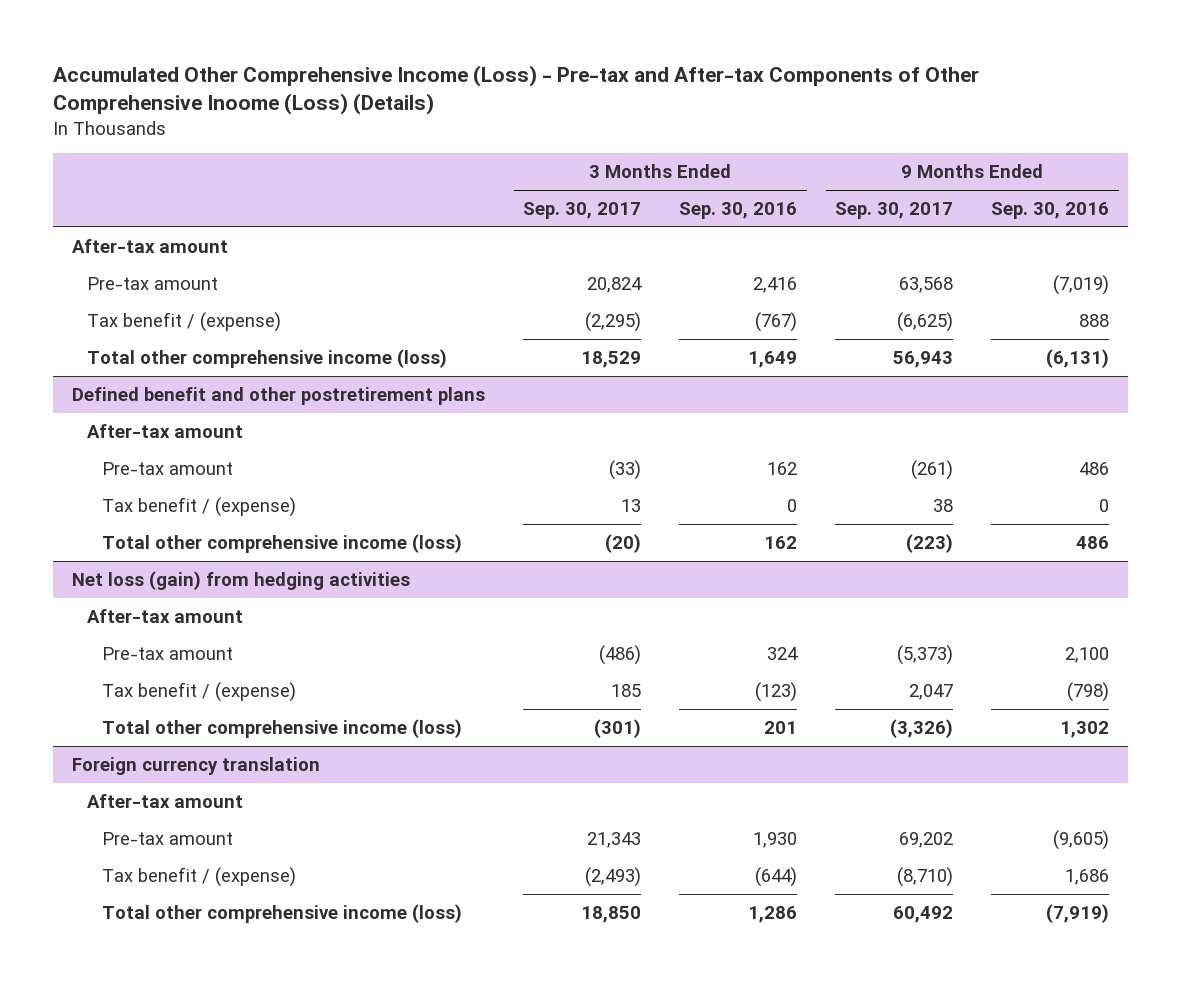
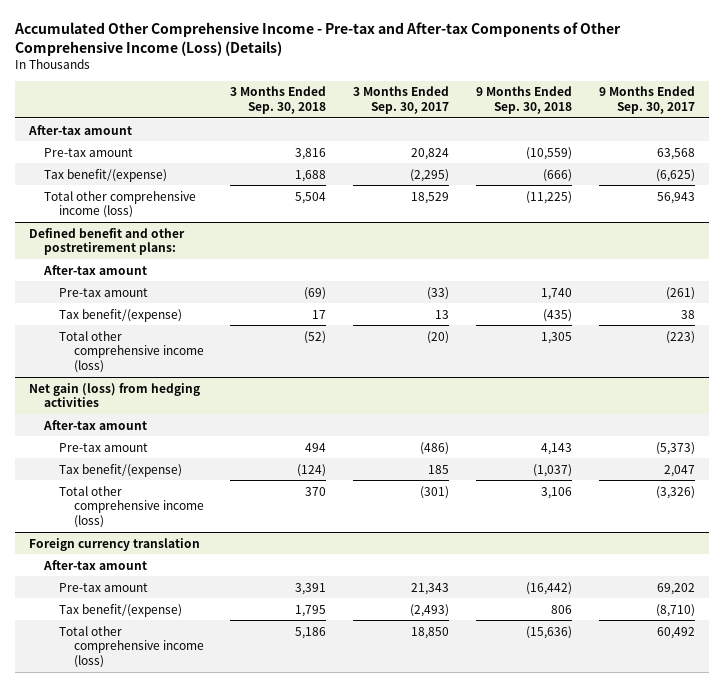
- Accumulated Other Comprehensive Income (Loss) - Pre-tax and After-tax Components of Other Comprehensive Inoome (Loss) (Details)
+ Accumulated Other Comprehensive Income - Pre-tax and After-tax Components of Other Comprehensive Income (Loss) (Details)
- | 3 Months Ended Sep. 30, 2017 | 3 Months Ended Sep. 30, 2016 | 9 Months Ended Sep. 30, 2017 | 9 Months Ended Sep. 30, 2016
+ | 3 Months Ended Sep. 30, 2018 | 3 Months Ended Sep. 30, 2017 | 9 Months Ended Sep. 30, 2018 | 9 Months Ended Sep. 30, 2017
- Tax benefit / (expense) | (2,295) | (767) | (6,625) | 888
+ Tax benefit/(expense) | 1,688 | (2,295) | (666) | (6,625)
- Defined benefit and other postretirement plans
+ Defined benefit and other postretirement plans:
- Tax benefit / (expense) | 13 | 0 | 38 | 0
+ Tax benefit/(expense) | 17 | 13 | (435) | 38
- Net loss (gain) from hedging activities
+ Net gain (loss) from hedging activities
- Tax benefit / (expense) | 185 | (123) | 2,047 | (798)
+ Tax benefit/(expense) | (124) | 185 | (1,037) | 2,047
@ Foreign currency translation
- Tax benefit / (expense) | (2,493) | (644) | (8,710) | 1,686
+ Tax benefit/(expense) | 1,795 | (2,493) | 806 | (8,710)

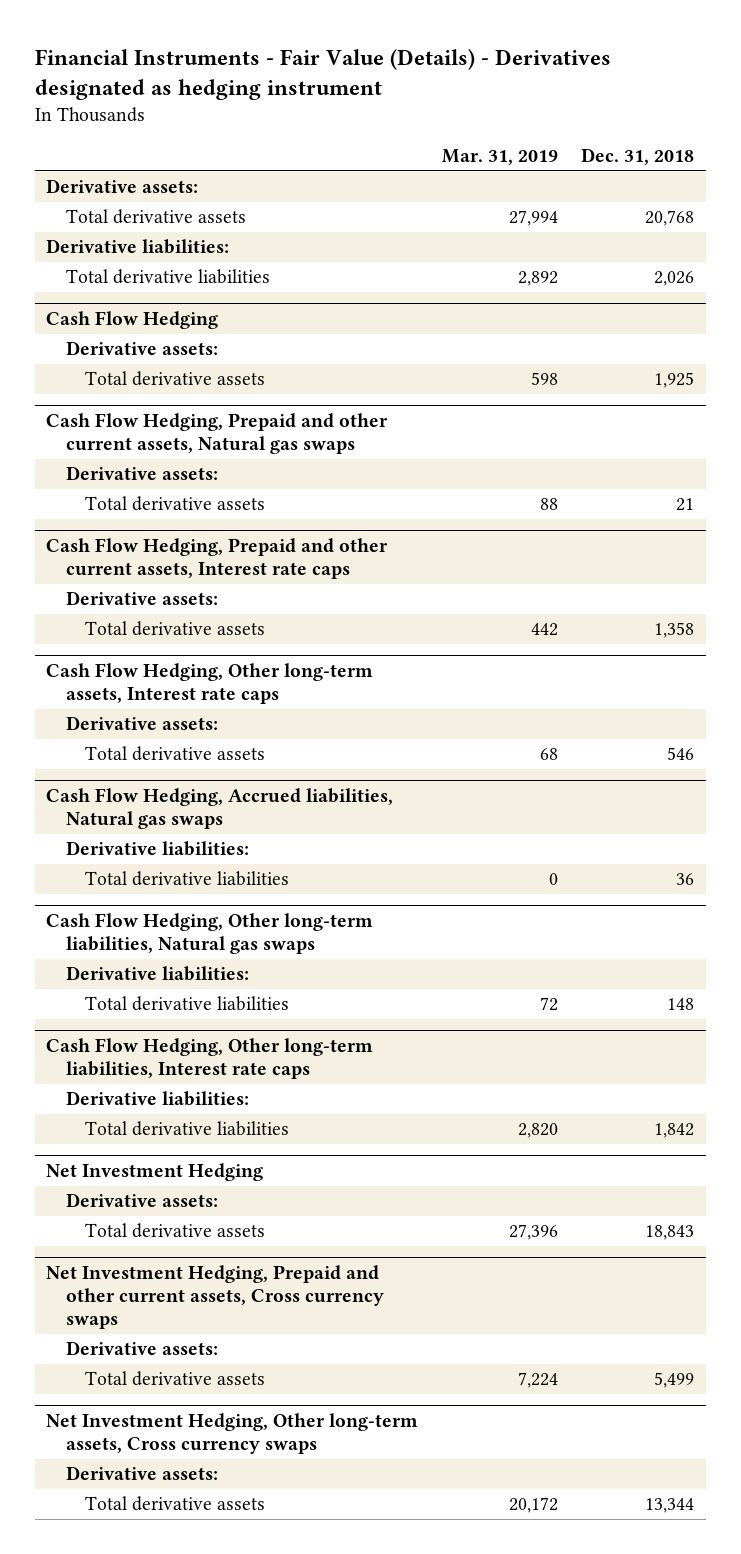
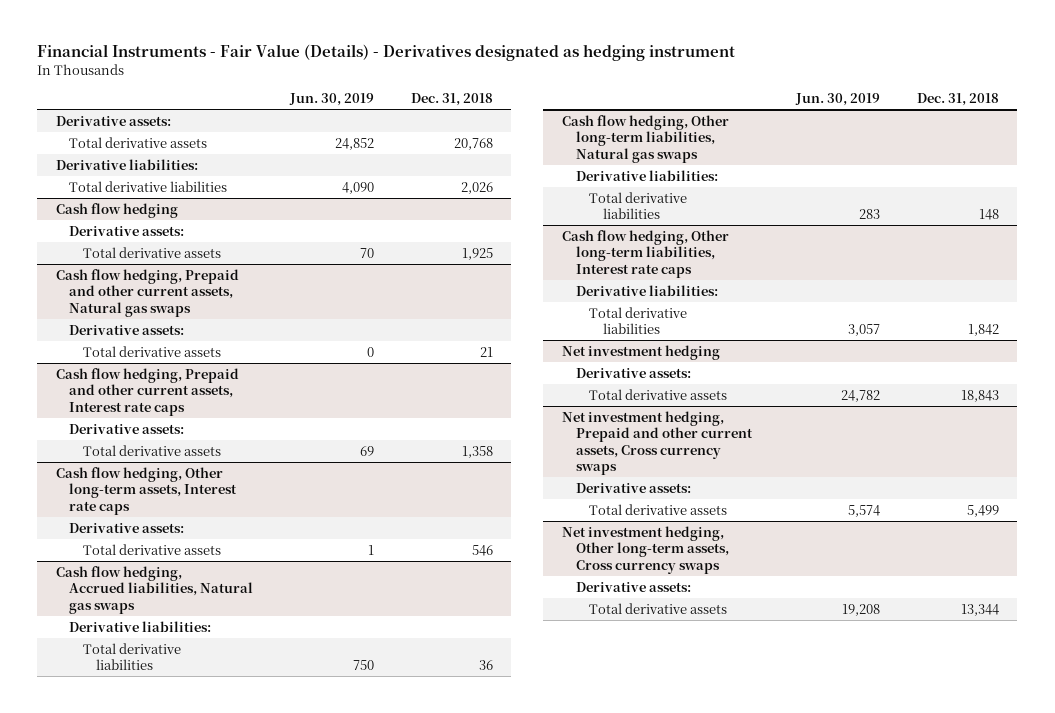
- | Mar. 31, 2019 | Dec. 31, 2018
+ | Jun. 30, 2019 | Dec. 31, 2018
- Cash Flow Hedging
+ Cash flow hedging
- Cash Flow Hedging, Prepaid and other current assets, Natural gas swaps
+ Cash flow hedging, Prepaid and other current assets, Natural gas swaps
- Cash Flow Hedging, Prepaid and other current assets, Interest rate caps
+ Cash flow hedging, Prepaid and other current assets, Interest rate caps
- Cash Flow Hedging, Other long-term assets, Interest rate caps
+ Cash flow hedging, Other long-term assets, Interest rate caps
- Cash Flow Hedging, Accrued liabilities, Natural gas swaps
+ Cash flow hedging, Accrued liabilities, Natural gas swaps
- Cash Flow Hedging, Other long-term liabilities, Natural gas swaps
+ Cash flow hedging, Other long-term liabilities, Natural gas swaps
- Cash Flow Hedging, Other long-term liabilities, Interest rate caps
+ Cash flow hedging, Other long-term liabilities, Interest rate caps
- Net Investment Hedging
+ Net investment hedging
- Net Investment Hedging, Prepaid and other current assets, Cross currency swaps
+ Net investment hedging, Prepaid and other current assets, Cross currency swaps
- Net Investment Hedging, Other long-term assets, Cross currency swaps
+ Net investment hedging, Other long-term assets, Cross currency swaps

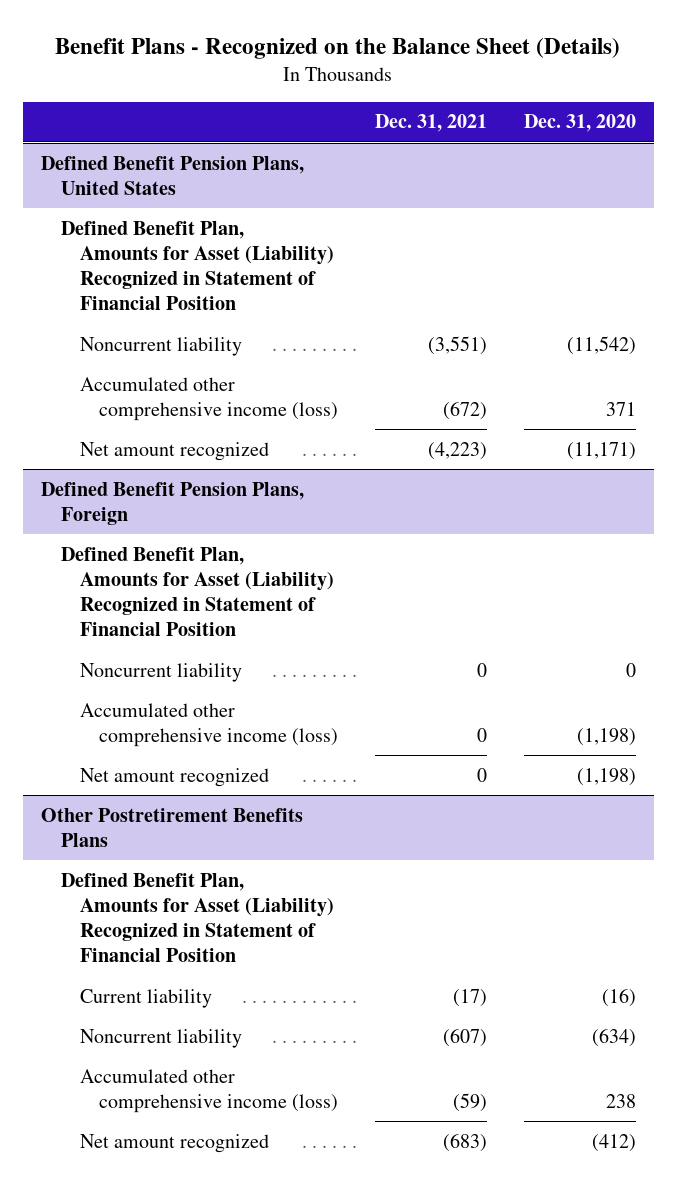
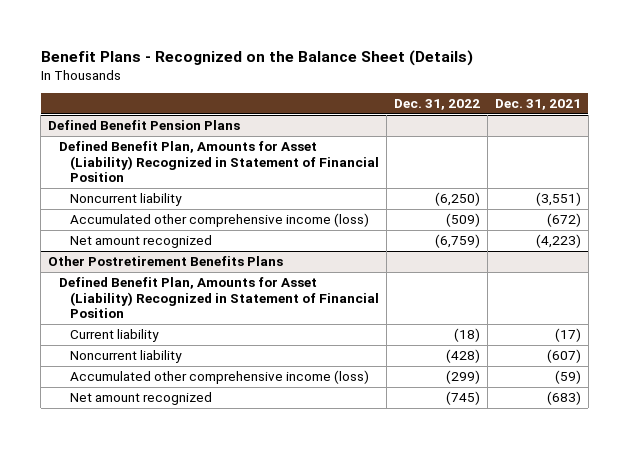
- | Dec. 31, 2021 | Dec. 31, 2020
+ | Dec. 31, 2022 | Dec. 31, 2021
- Defined Benefit Pension Plans, United States
+ Defined Benefit Pension Plans
- Defined Benefit Pension Plans, Foreign
- Defined Benefit Plan, Amounts for Asset (Liability) Recognized in Statement of Financial Position
- Noncurrent liability | 0 | 0
- Accumulated other comprehensive income (loss) | 0 | (1,198)
- Net amount recognized | 0 | (1,198)

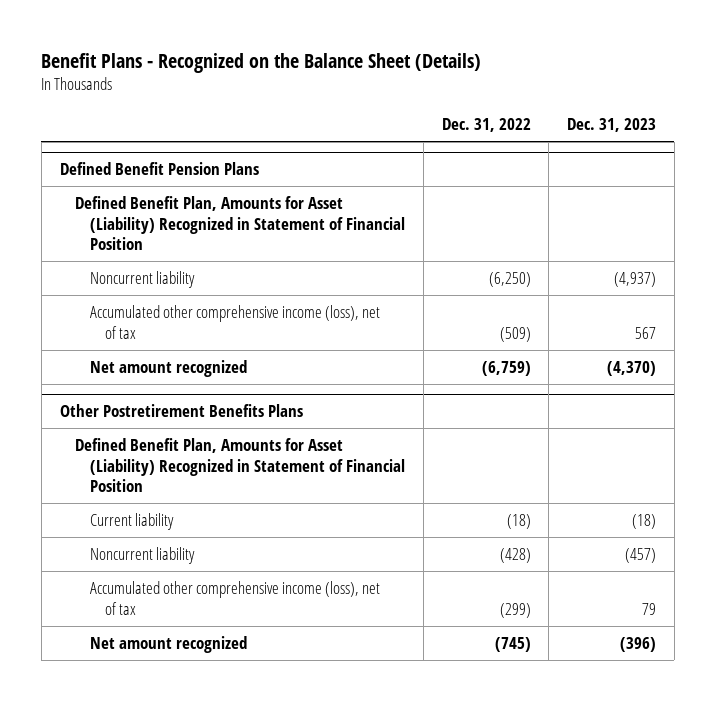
- | Dec. 31, 2022 | Dec. 31, 2021
+ | Dec. 31, 2022 | Dec. 31, 2023
@ Defined Benefit Pension Plans
- Accumulated other comprehensive income (loss) | (509) | (672)
+ Accumulated other comprehensive income (loss), net of tax | (509) | 567
@ Other Postretirement Benefits Plans
- Accumulated other comprehensive income (loss) | (299) | (59)
+ Accumulated other comprehensive income (loss), net of tax | (299) | 79

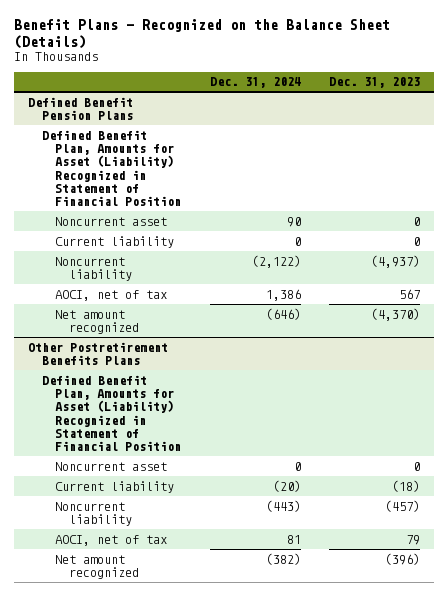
- | Dec. 31, 2022 | Dec. 31, 2023
+ | Dec. 31, 2024 | Dec. 31, 2023
@ Defined Benefit Pension Plans
+ Noncurrent asset | 90 | 0
+ Current liability | 0 | 0
- Accumulated other comprehensive income (loss), net of tax | (509) | 567
+ AOCI, net of tax | 1,386 | 567
@ Other Postretirement Benefits Plans
+ Noncurrent asset | 0 | 0
- Accumulated other comprehensive income (loss), net of tax | (299) | 79
+ AOCI, net of tax | 81 | 79

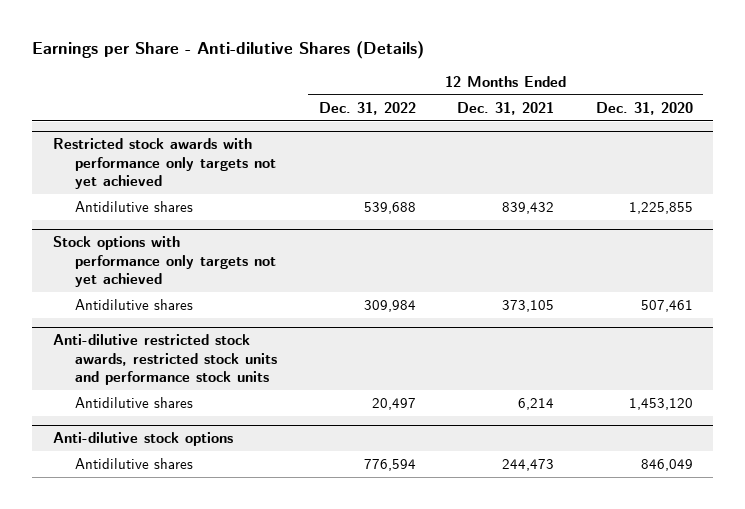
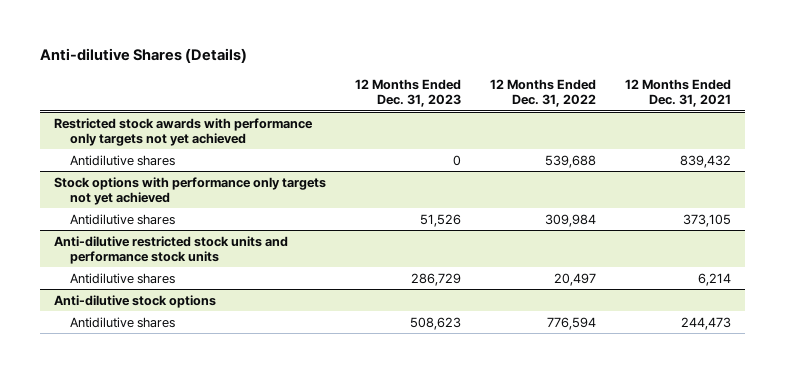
- Earnings per Share - Anti-dilutive Shares (Details)
+ Anti-dilutive Shares (Details)
- | 12 Months Ended Dec. 31, 2022 | 12 Months Ended Dec. 31, 2021 | 12 Months Ended Dec. 31, 2020
+ | 12 Months Ended Dec. 31, 2023 | 12 Months Ended Dec. 31, 2022 | 12 Months Ended Dec. 31, 2021
- Anti-dilutive restricted stock awards, restricted stock units and performance stock units
+ Anti-dilutive restricted stock units and performance stock units

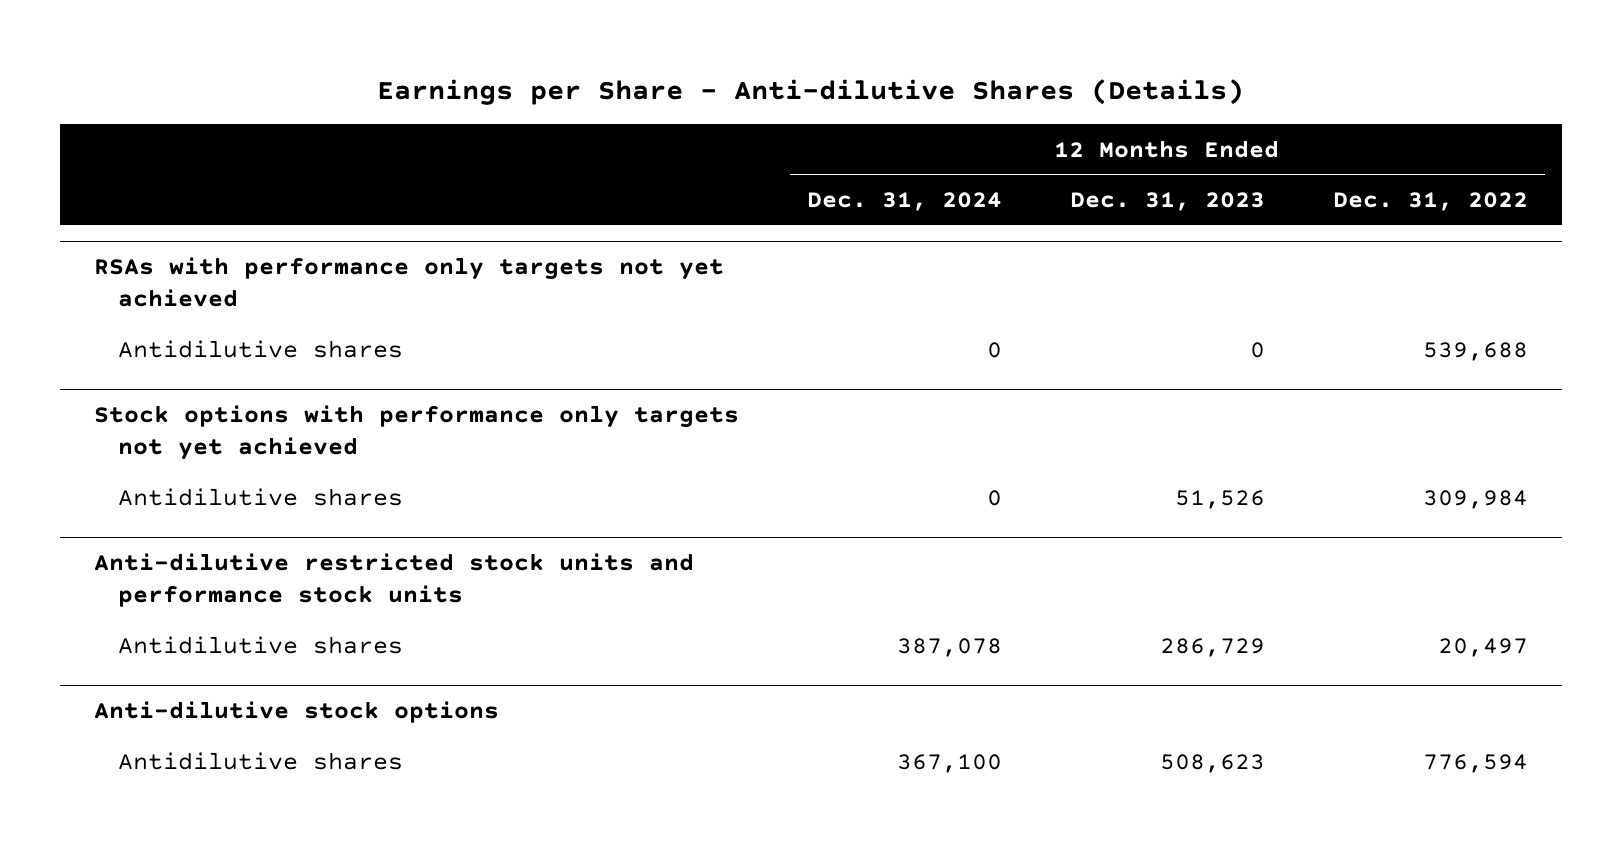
- Anti-dilutive Shares (Details)
+ Earnings per Share - Anti-dilutive Shares (Details)
- | 12 Months Ended Dec. 31, 2023 | 12 Months Ended Dec. 31, 2022 | 12 Months Ended Dec. 31, 2021
+ | 12 Months Ended Dec. 31, 2024 | 12 Months Ended Dec. 31, 2023 | 12 Months Ended Dec. 31, 2022
- Restricted stock awards with performance only targets not yet achieved
+ RSAs with performance only targets not yet achieved

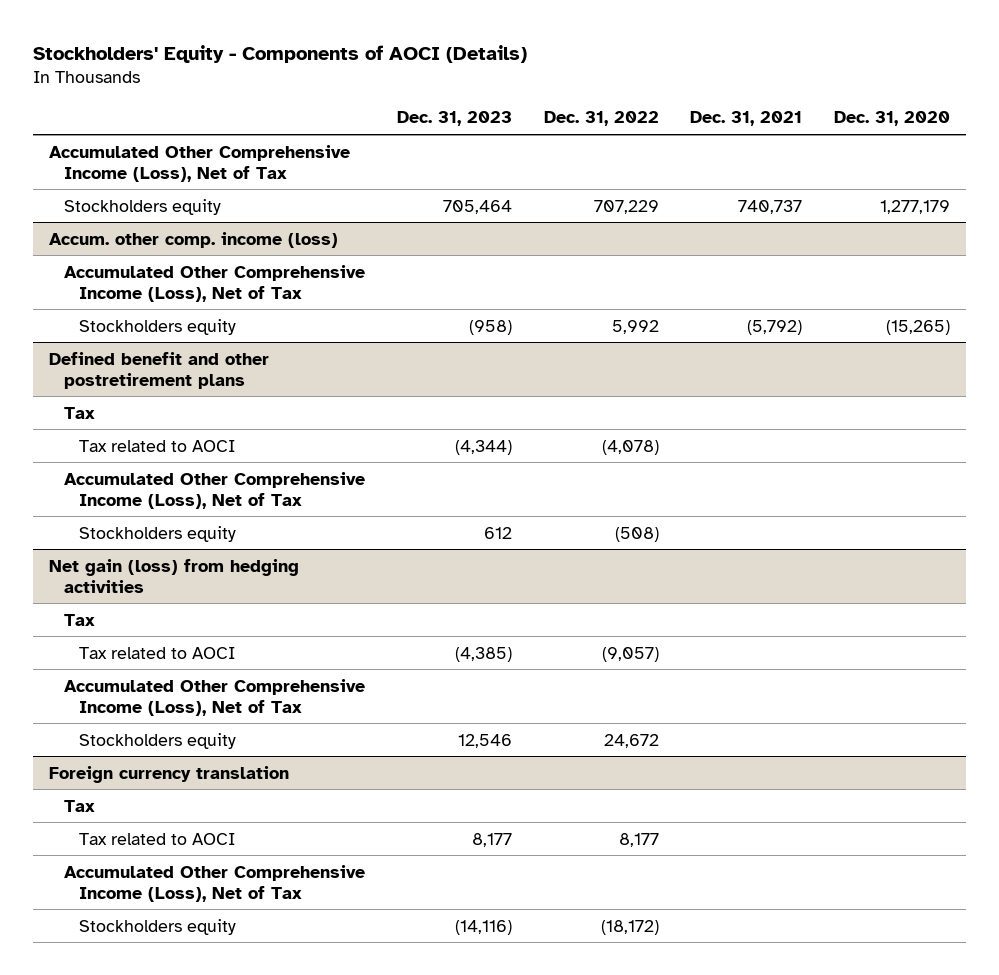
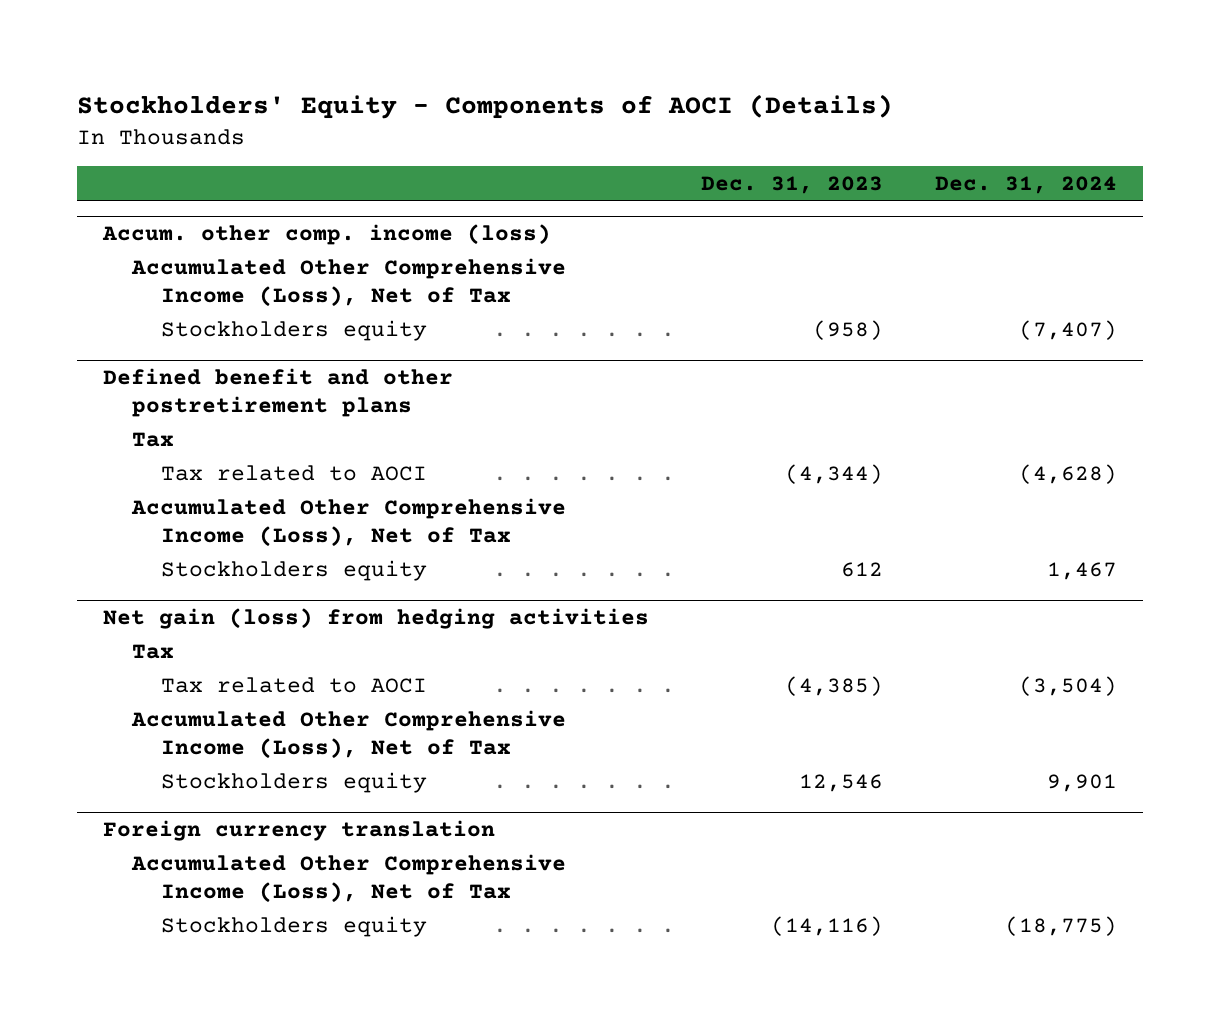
- | Dec. 31, 2023 | Dec. 31, 2022 | Dec. 31, 2021 | Dec. 31, 2020
+ | Dec. 31, 2023 | Dec. 31, 2024
- Accumulated Other Comprehensive Income (Loss), Net of Tax
- Stockholders equity | 705,464 | 707,229 | 740,737 | 1,277,179
@ Foreign currency translation
- Tax
- Tax related to AOCI | 8,177 | 8,177 | |

